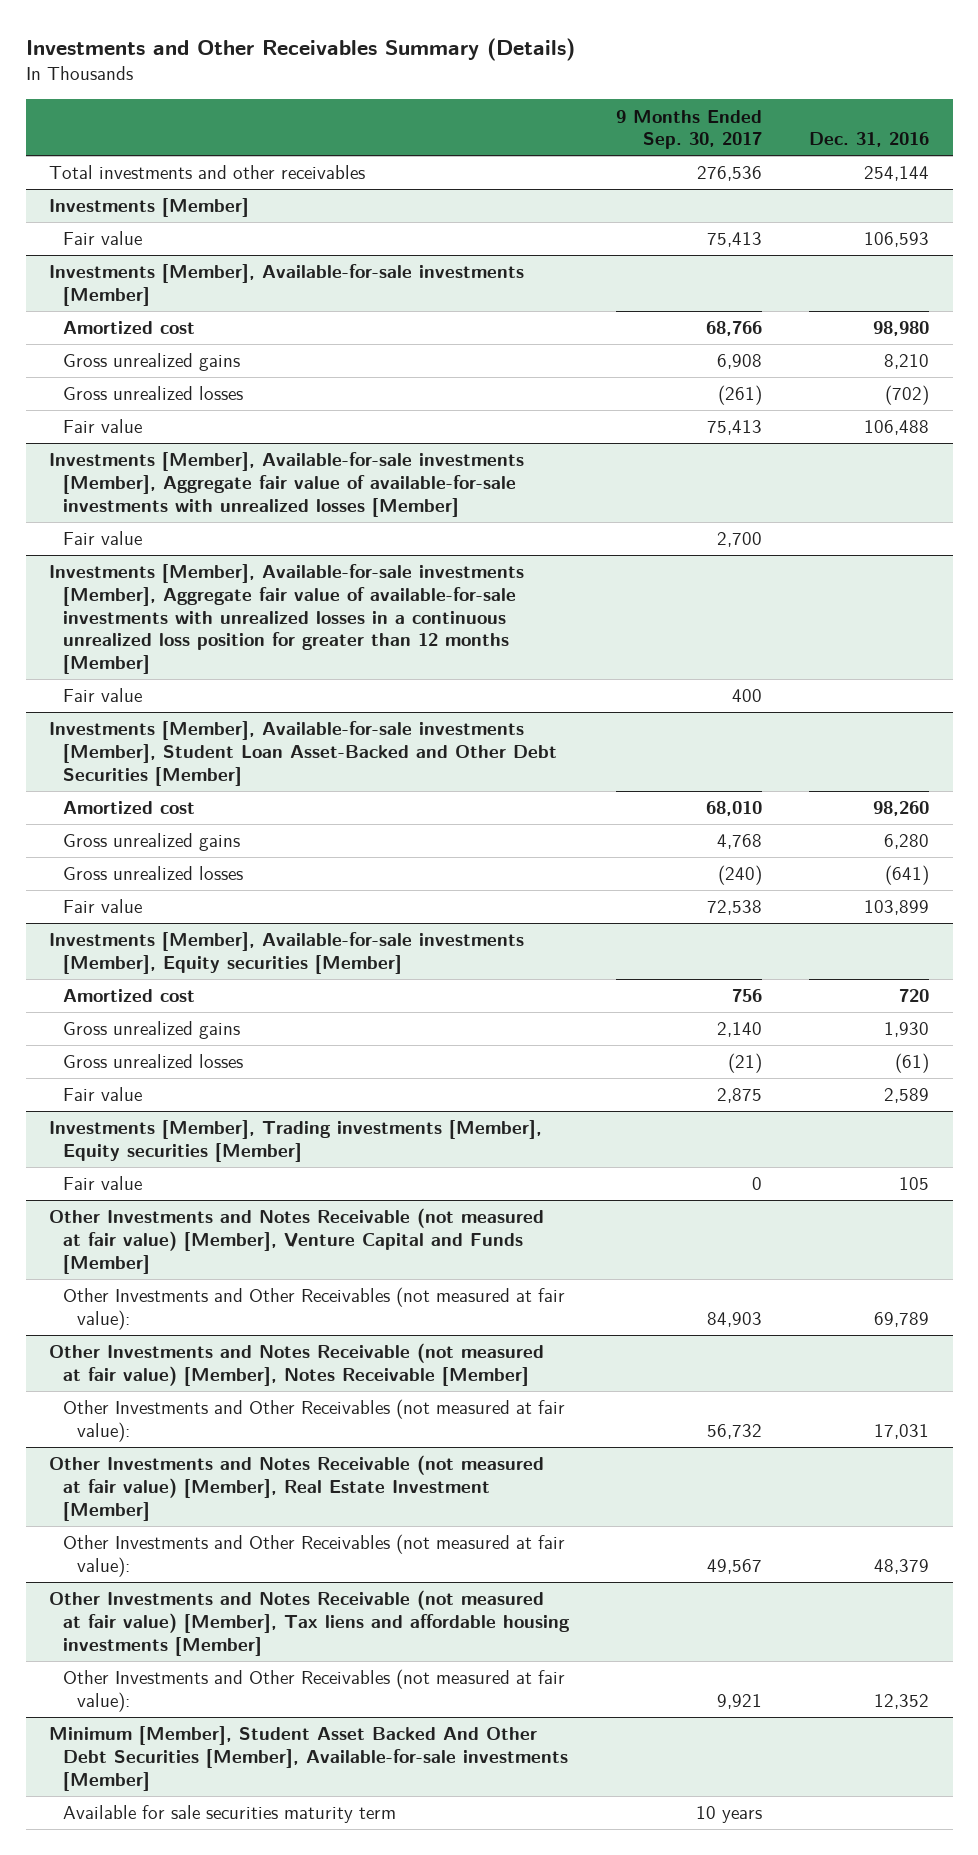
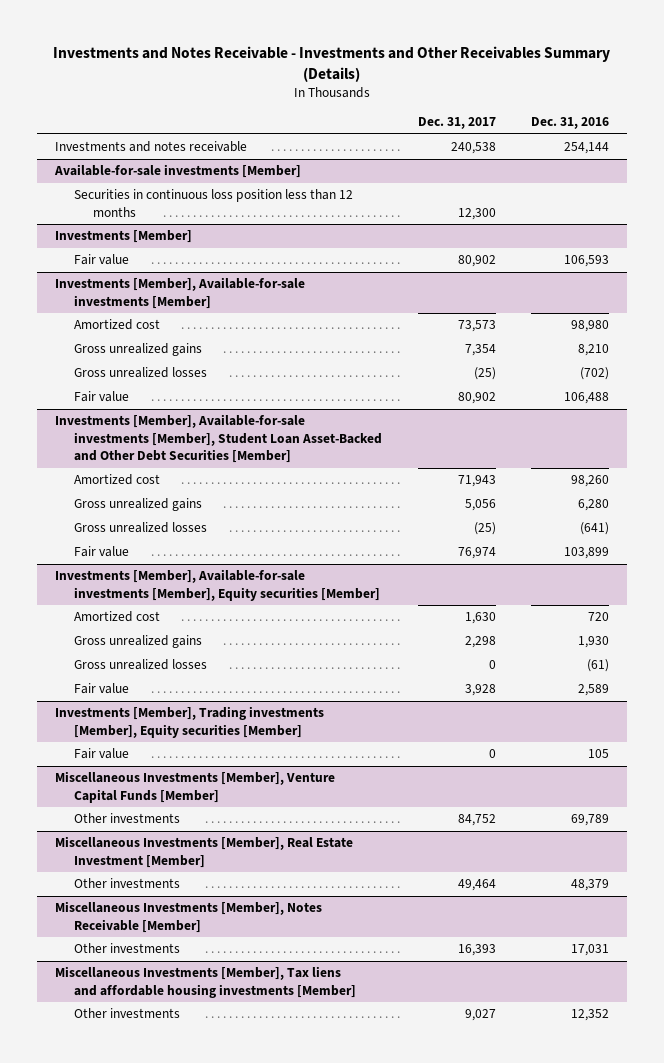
- Investments and Other Receivables Summary (Details)
+ Investments and Notes Receivable - Investments and Other Receivables Summary (Details)
- | 9 Months Ended Sep. 30, 2017 | Dec. 31, 2016
+ | Dec. 31, 2017 | Dec. 31, 2016
- Total investments and other receivables | 276,536 | 254,144
+ Investments and notes receivable | 240,538 | 254,144
+ Available-for-sale investments [Member]
+ Securities in continuous loss position less than 12 months | 12,300 |
- Investments [Member], Available-for-sale investments [Member], Aggregate fair value of available-for-sale investments with unrealized losses [Member]
- Fair value | 2,700 |
- Investments [Member], Available-for-sale investments [Member], Aggregate fair value of available-for-sale investments with unrealized losses in a continuous unrealized loss position for greater than 12 months [Member]
- Fair value | 400 |
- Other Investments and Notes Receivable (not measured at fair value) [Member], Venture Capital and Funds [Member]
- Other Investments and Other Receivables (not measured at fair value): | 84,903 | 69,789
- Other Investments and Notes Receivable (not measured at fair value) [Member], Notes Receivable [Member]
- Other Investments and Other Receivables (not measured at fair value): | 56,732 | 17,031
- Other Investments and Notes Receivable (not measured at fair value) [Member], Real Estate Investment [Member]
- Other Investments and Other Receivables (not measured at fair value): | 49,567 | 48,379
- Other Investments and Notes Receivable (not measured at fair value) [Member], Tax liens and affordable housing investments [Member]
- Other Investments and Other Receivables (not measured at fair value): | 9,921 | 12,352
- Minimum [Member], Student Asset Backed And Other Debt Securities [Member], Available-for-sale investments [Member]
- Available for sale securities maturity term | 10 years |
+ Miscellaneous Investments [Member], Venture Capital Funds [Member]
+ Other investments | 84,752 | 69,789
+ Miscellaneous Investments [Member], Real Estate Investment [Member]
+ Other investments | 49,464 | 48,379
+ Miscellaneous Investments [Member], Notes Receivable [Member]
+ Other investments | 16,393 | 17,031
+ Miscellaneous Investments [Member], Tax liens and affordable housing investments [Member]
+ Other investments | 9,027 | 12,352

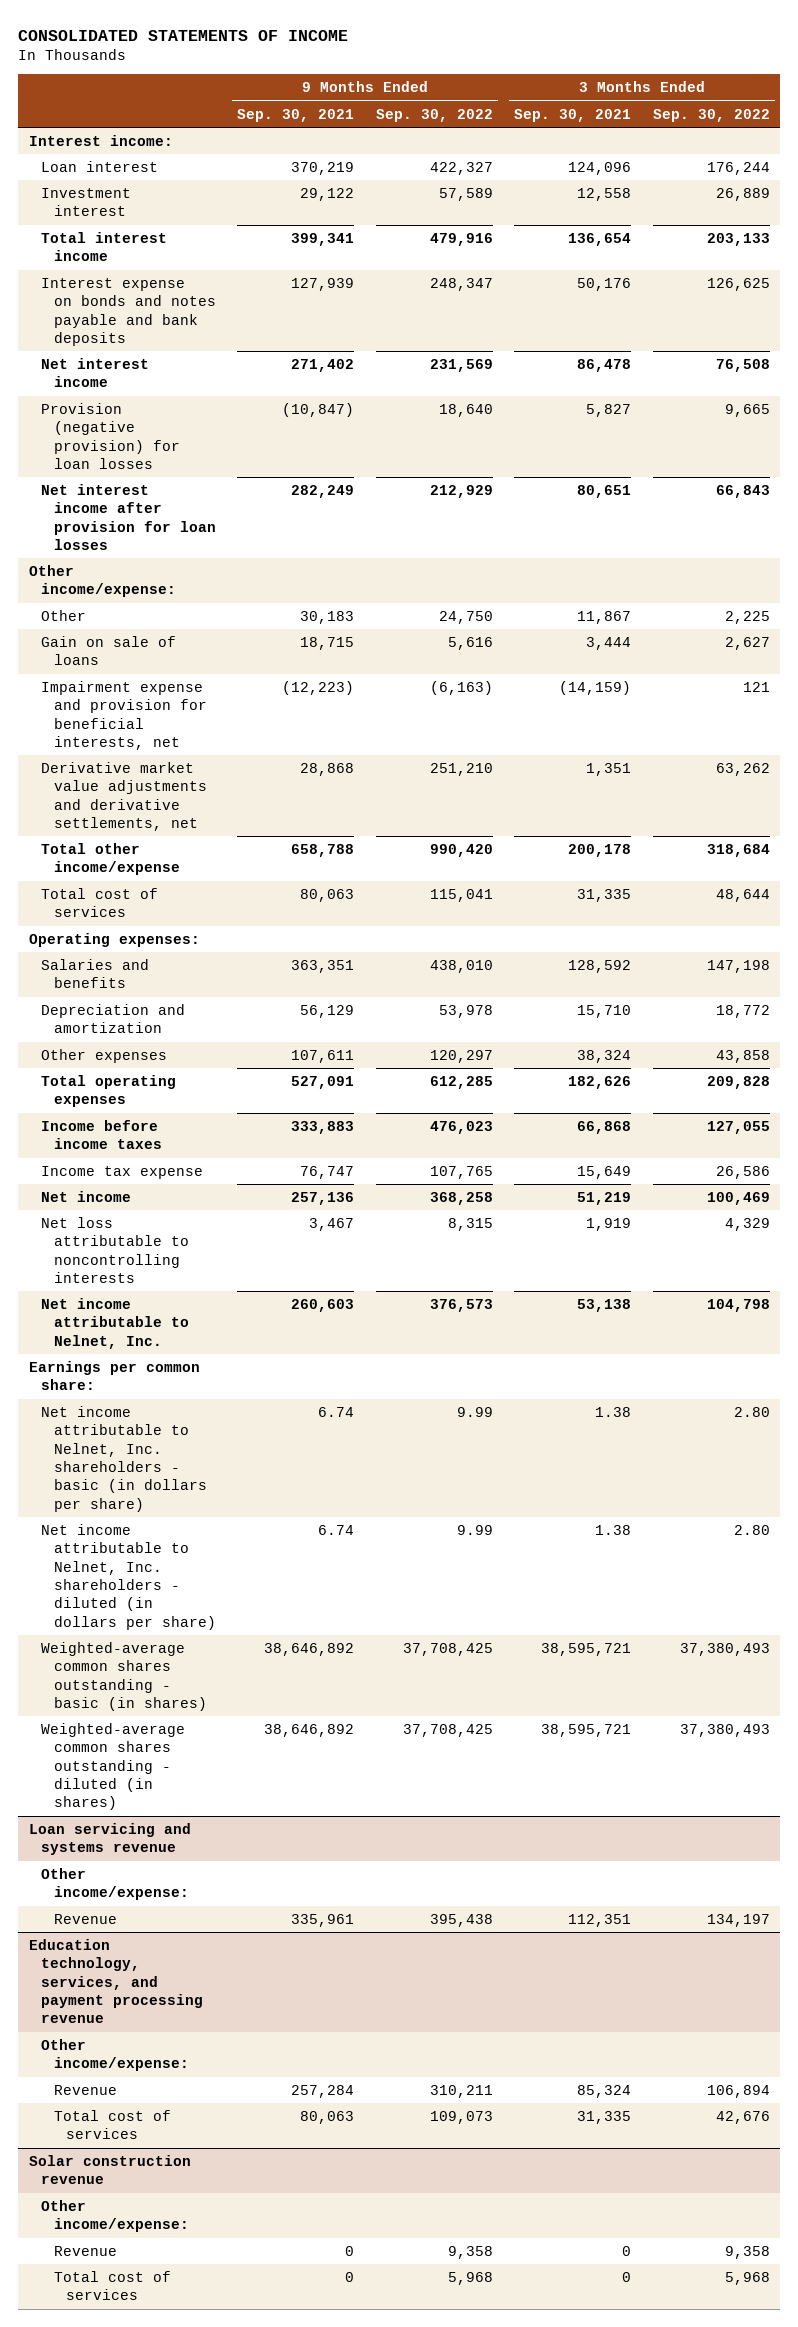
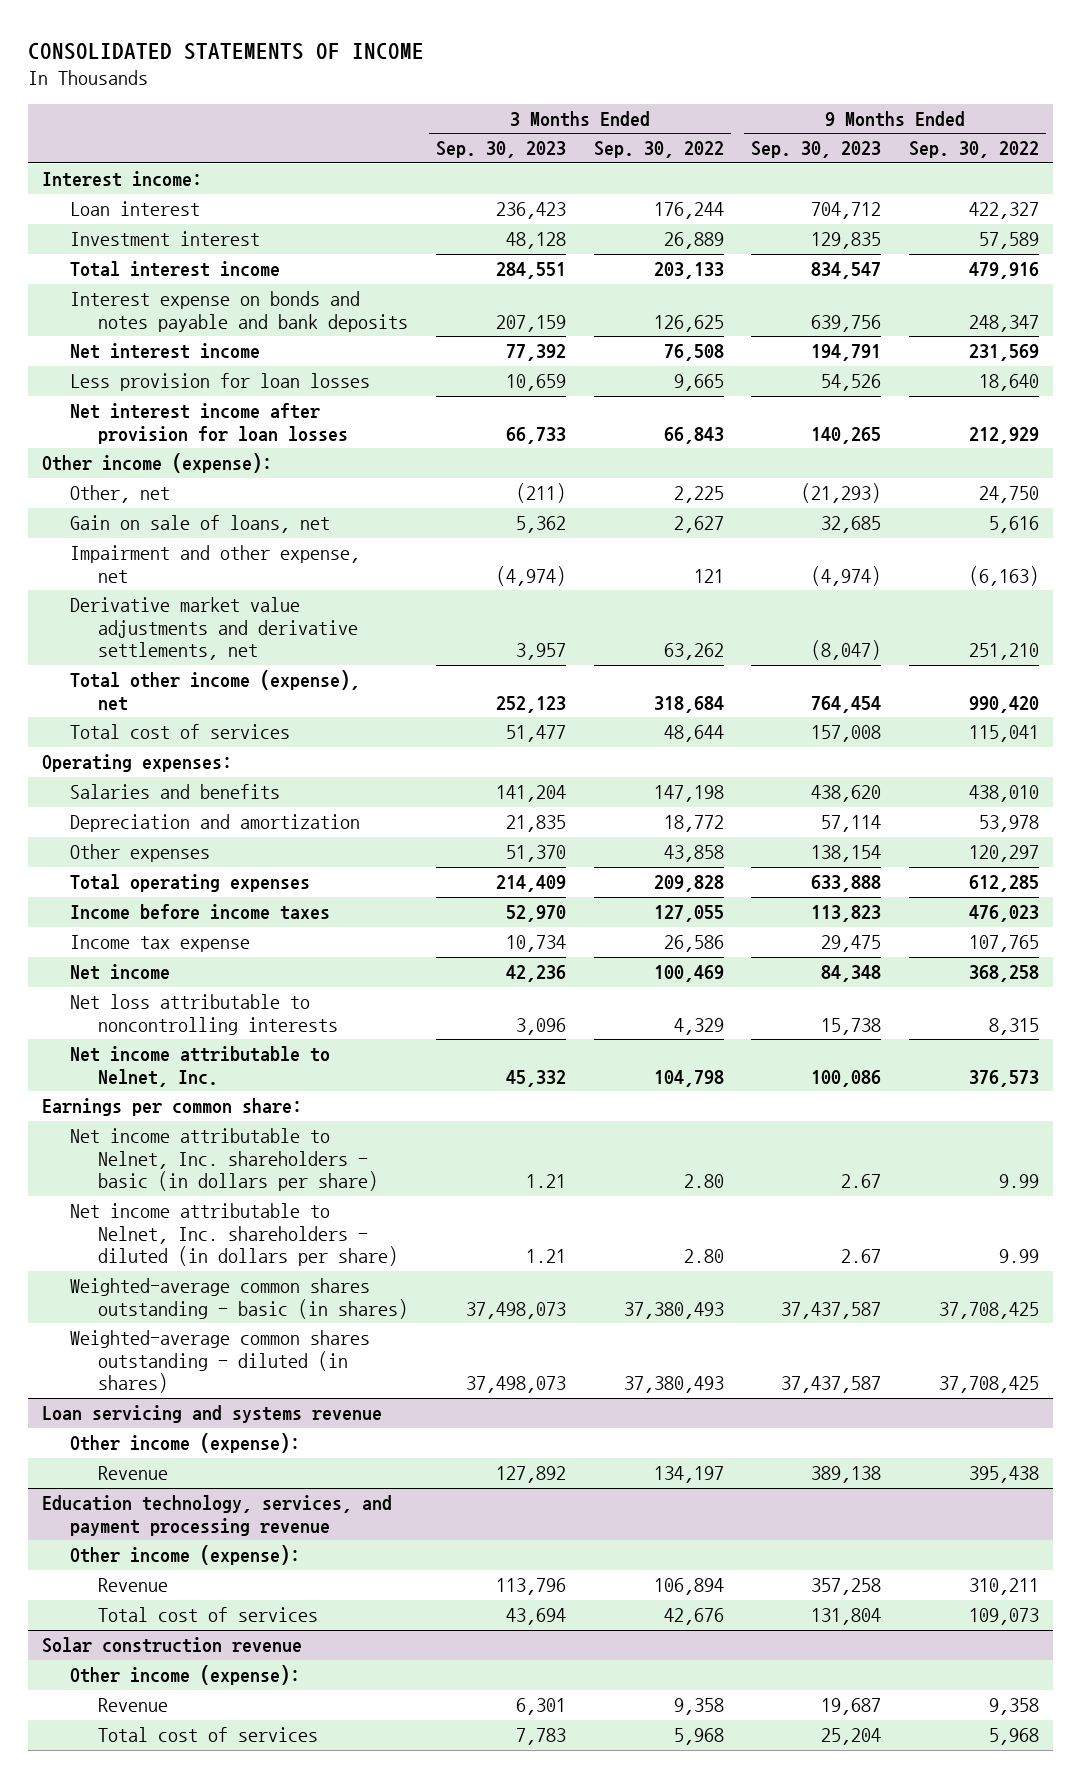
- | 9 Months Ended Sep. 30, 2021 | 9 Months Ended Sep. 30, 2022 | 3 Months Ended Sep. 30, 2021 | 3 Months Ended Sep. 30, 2022
+ | 3 Months Ended Sep. 30, 2023 | 3 Months Ended Sep. 30, 2022 | 9 Months Ended Sep. 30, 2023 | 9 Months Ended Sep. 30, 2022
- Provision (negative provision) for loan losses | (10,847) | 18,640 | 5,827 | 9,665
+ Less provision for loan losses | 10,659 | 9,665 | 54,526 | 18,640
- Other income/expense:
- Other | 30,183 | 24,750 | 11,867 | 2,225
- Gain on sale of loans | 18,715 | 5,616 | 3,444 | 2,627
- Impairment expense and provision for beneficial interests, net | (12,223) | (6,163) | (14,159) | 121
+ Other income (expense):
+ Other, net | (211) | 2,225 | (21,293) | 24,750
+ Gain on sale of loans, net | 5,362 | 2,627 | 32,685 | 5,616
+ Impairment and other expense, net | (4,974) | 121 | (4,974) | (6,163)
- Total other income/expense | 658,788 | 990,420 | 200,178 | 318,684
+ Total other income (expense), net | 252,123 | 318,684 | 764,454 | 990,420
@ Loan servicing and systems revenue
- Other income/expense:
+ Other income (expense):
@ Education technology, services, and payment processing revenue
- Other income/expense:
+ Other income (expense):
@ Solar construction revenue
- Other income/expense:
+ Other income (expense):

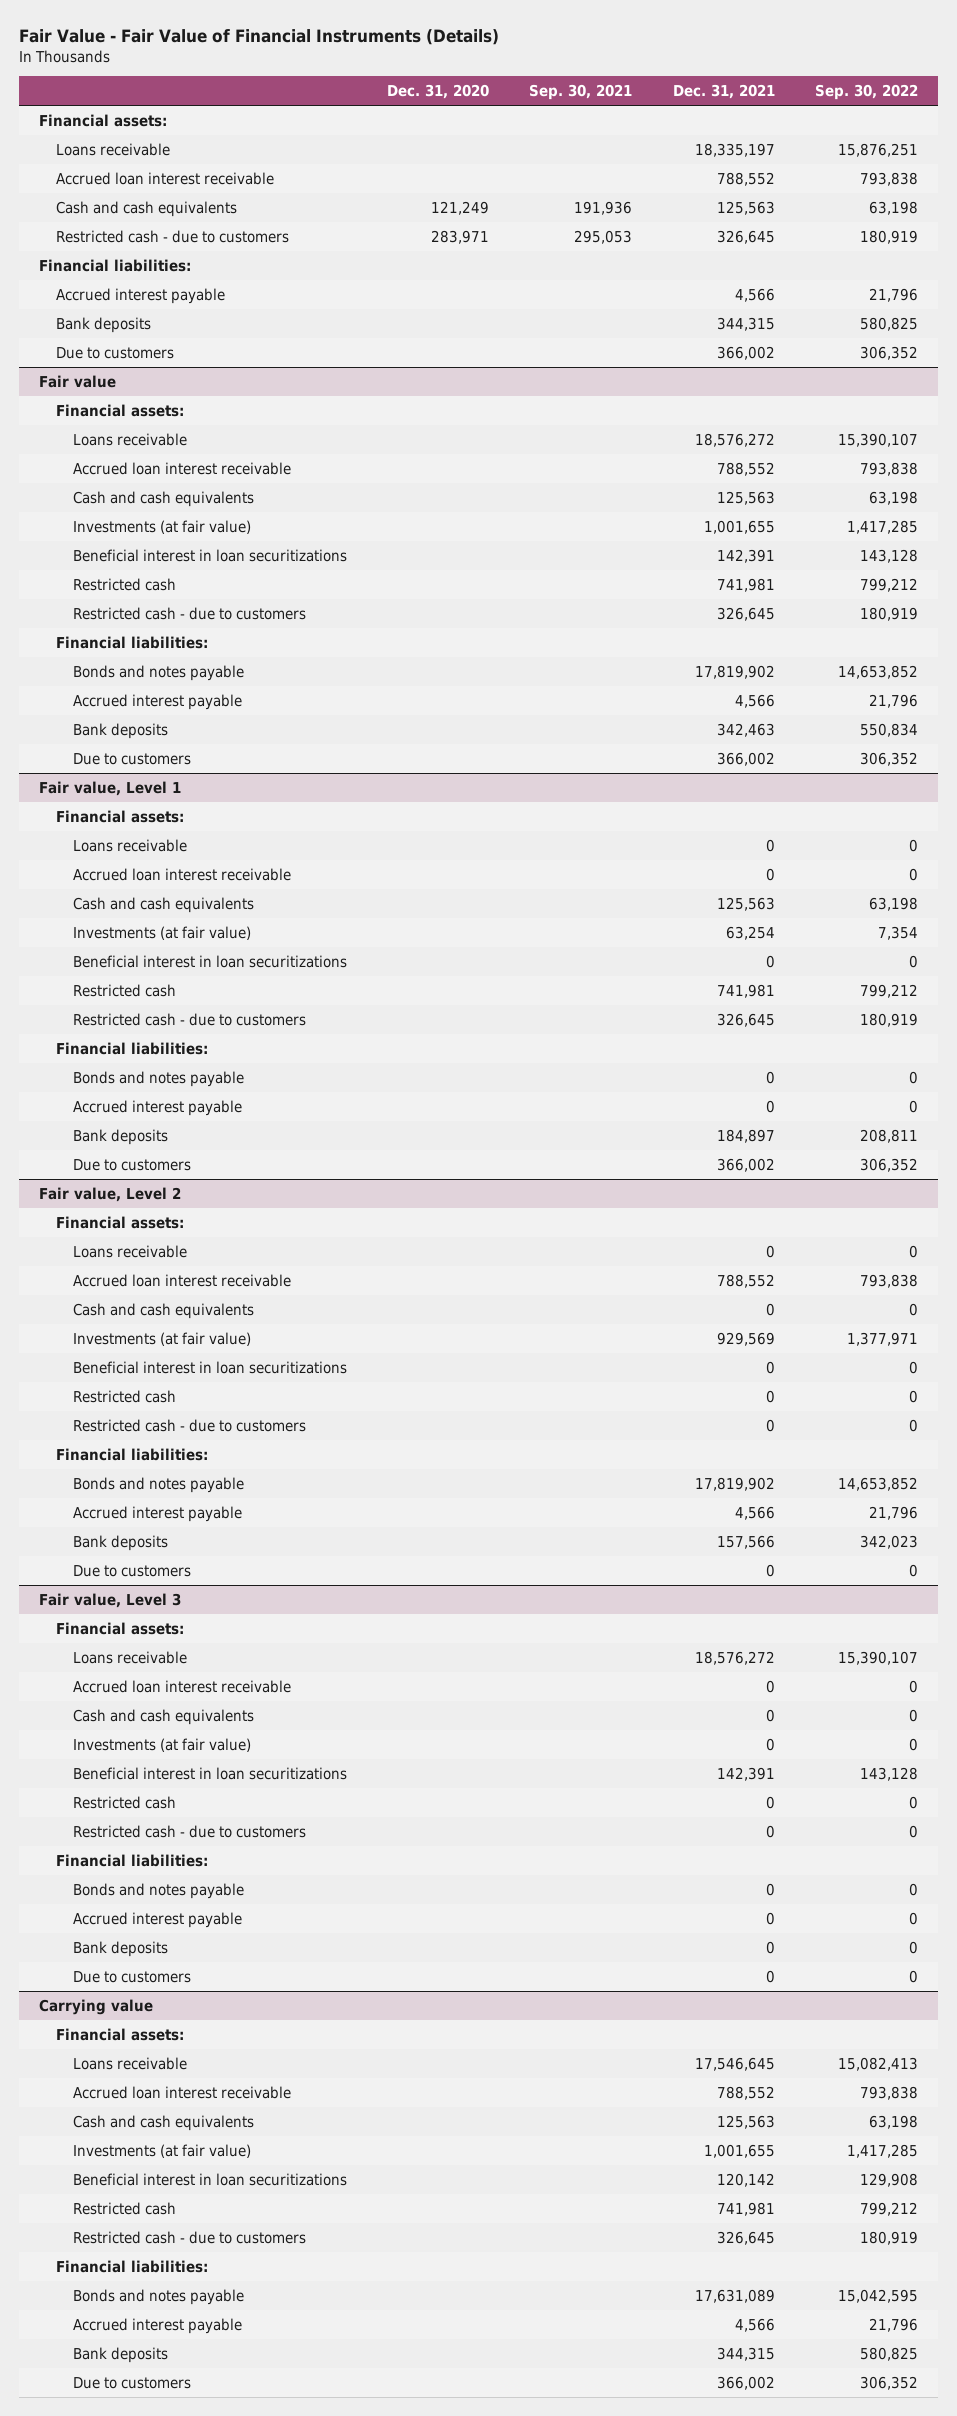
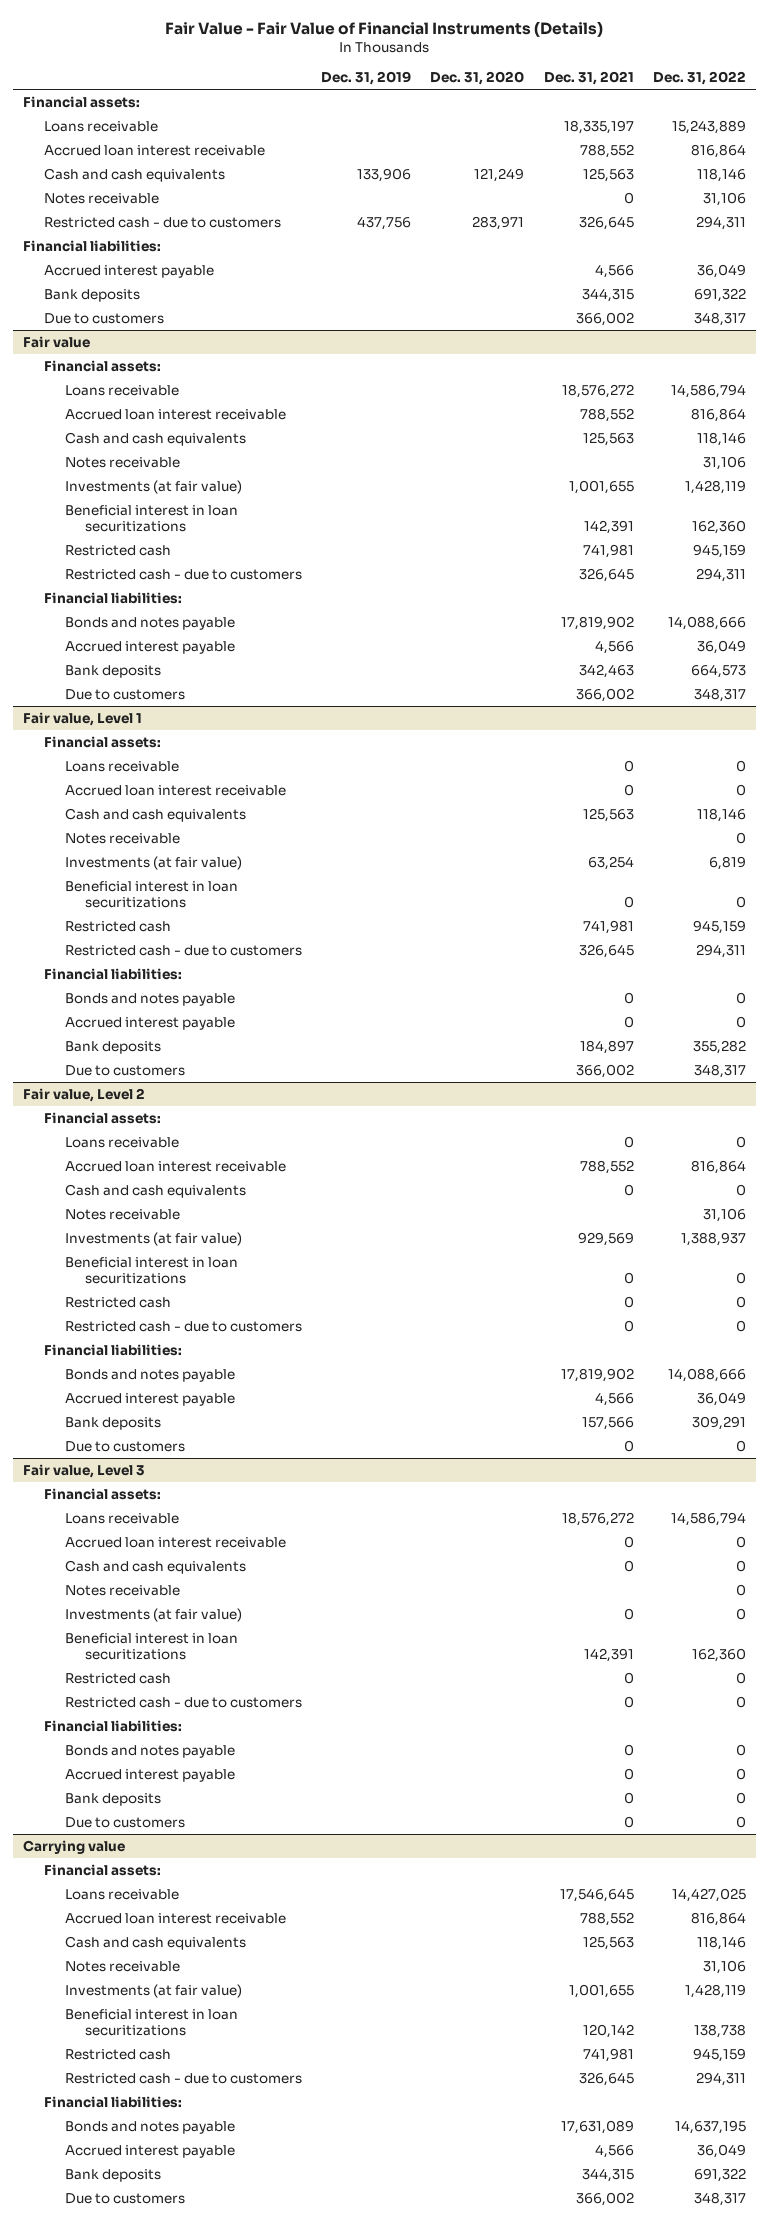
- | Dec. 31, 2020 | Sep. 30, 2021 | Dec. 31, 2021 | Sep. 30, 2022
+ | Dec. 31, 2019 | Dec. 31, 2020 | Dec. 31, 2021 | Dec. 31, 2022
+ Notes receivable | | | 0 | 31,106
@ Fair value
+ Notes receivable | | | | 31,106
@ Fair value, Level 1
+ Notes receivable | | | | 0
@ Fair value, Level 2
+ Notes receivable | | | | 31,106
@ Fair value, Level 3
+ Notes receivable | | | | 0
@ Carrying value
+ Notes receivable | | | | 31,106

